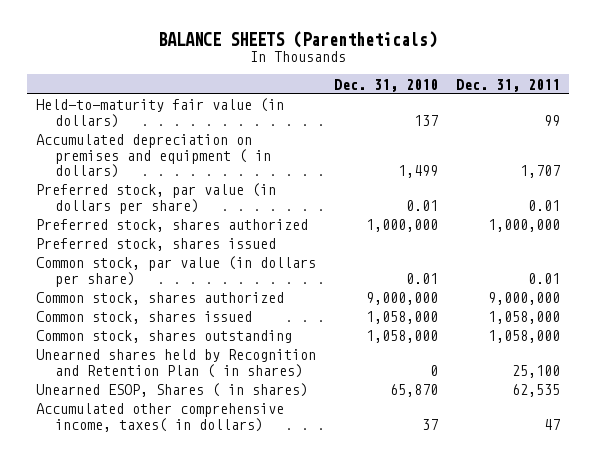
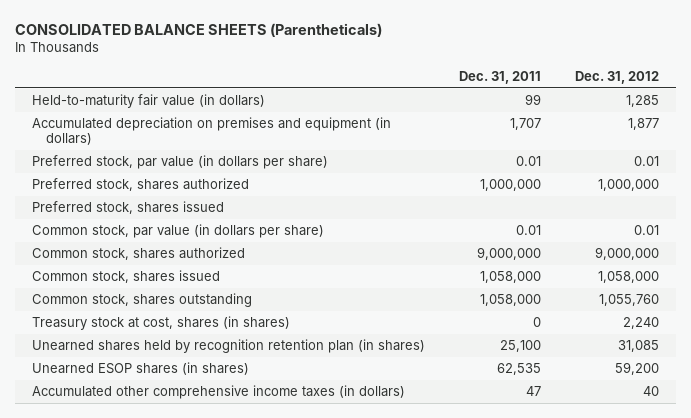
- BALANCE SHEETS (Parentheticals)
+ CONSOLIDATED BALANCE SHEETS (Parentheticals)
- | Dec. 31, 2010 | Dec. 31, 2011
+ | Dec. 31, 2011 | Dec. 31, 2012
- Accumulated depreciation on premises and equipment ( in dollars) | 1,499 | 1,707
+ Accumulated depreciation on premises and equipment (in dollars) | 1,707 | 1,877
- Unearned shares held by Recognition and Retention Plan ( in shares) | 0 | 25,100
- Unearned ESOP, Shares ( in shares) | 65,870 | 62,535
- Accumulated other comprehensive income, taxes( in dollars) | 37 | 47
+ Treasury stock at cost, shares (in shares) | 0 | 2,240
+ Unearned shares held by recognition retention plan (in shares) | 25,100 | 31,085
+ Unearned ESOP shares (in shares) | 62,535 | 59,200
+ Accumulated other comprehensive income taxes (in dollars) | 47 | 40

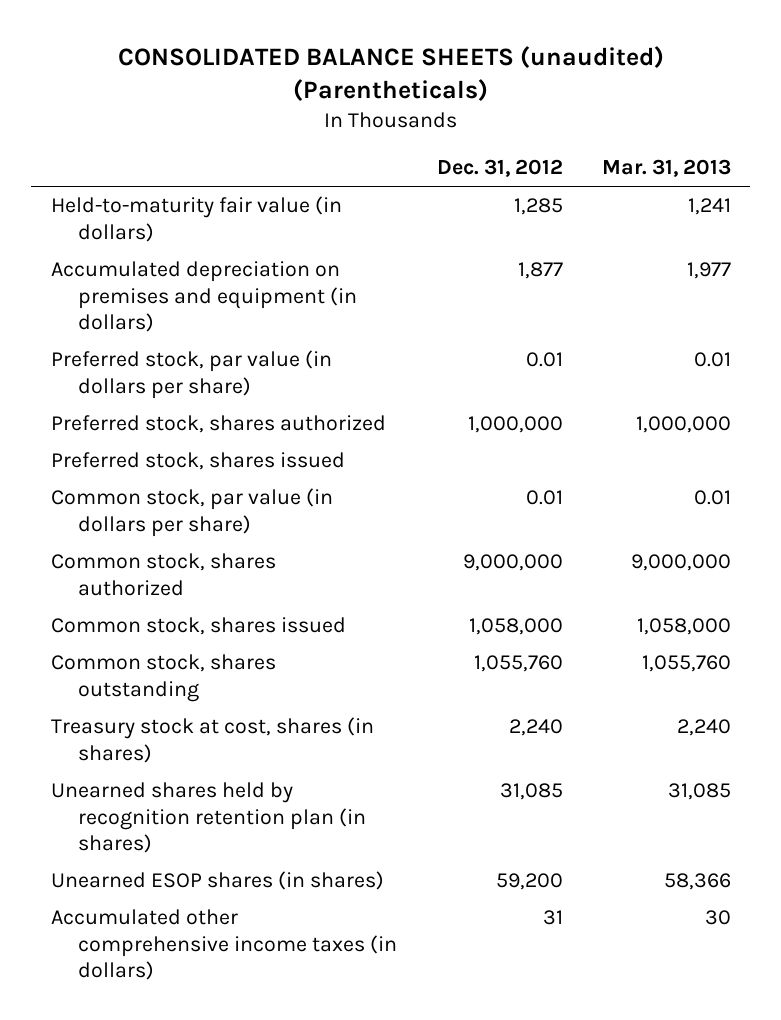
- CONSOLIDATED BALANCE SHEETS (Parentheticals)
+ CONSOLIDATED BALANCE SHEETS (unaudited) (Parentheticals)
- | Dec. 31, 2011 | Dec. 31, 2012
+ | Dec. 31, 2012 | Mar. 31, 2013
- Accumulated other comprehensive income taxes (in dollars) | 47 | 40
+ Accumulated other comprehensive income taxes (in dollars) | 31 | 30

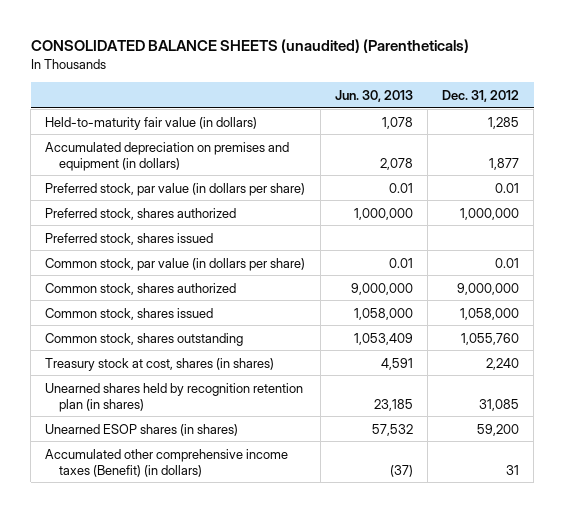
- | Dec. 31, 2012 | Mar. 31, 2013
+ | Jun. 30, 2013 | Dec. 31, 2012
- Accumulated other comprehensive income taxes (in dollars) | 31 | 30
+ Accumulated other comprehensive income taxes (Benefit) (in dollars) | (37) | 31

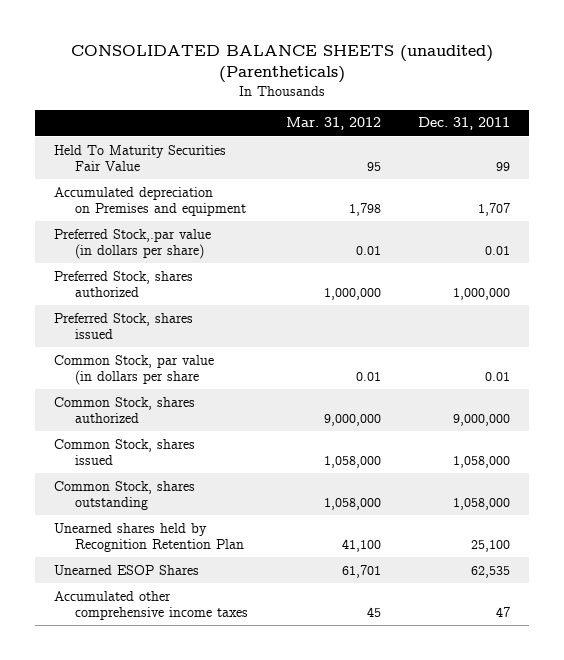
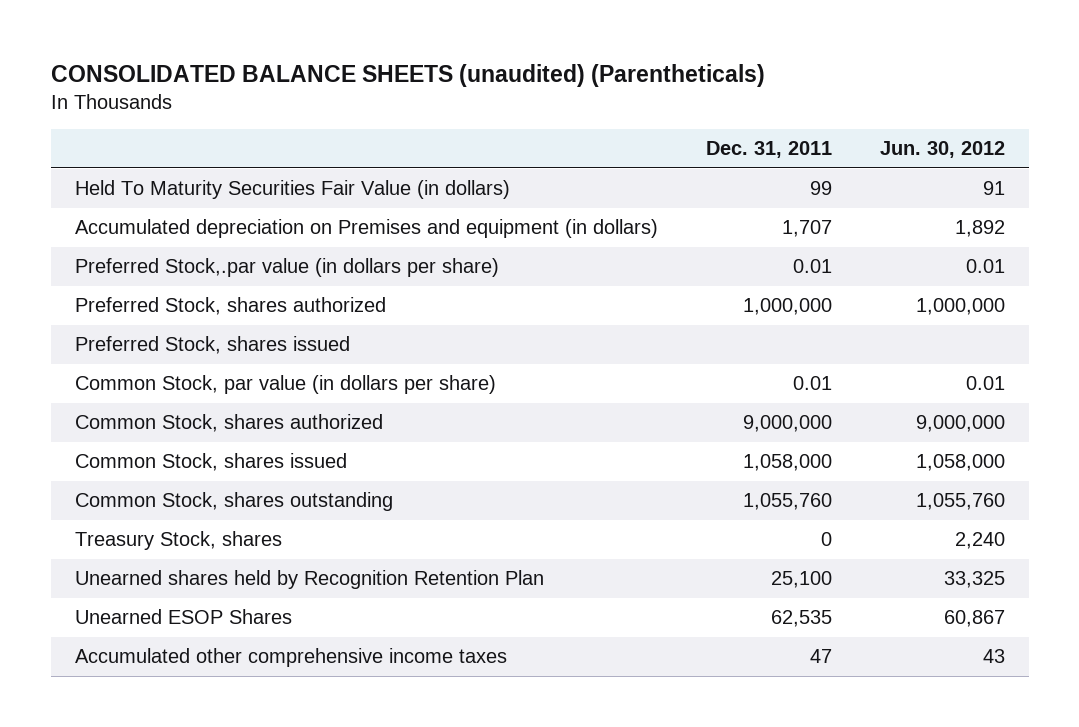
- | Mar. 31, 2012 | Dec. 31, 2011
+ | Dec. 31, 2011 | Jun. 30, 2012
- Held To Maturity Securities Fair Value | 95 | 99
- Accumulated depreciation on Premises and equipment | 1,798 | 1,707
+ Held To Maturity Securities Fair Value (in dollars) | 99 | 91
+ Accumulated depreciation on Premises and equipment (in dollars) | 1,707 | 1,892
- Common Stock, par value (in dollars per share | 0.01 | 0.01
+ Common Stock, par value (in dollars per share) | 0.01 | 0.01
- Common Stock, shares outstanding | 1,058,000 | 1,058,000
+ Common Stock, shares outstanding | 1,055,760 | 1,055,760
+ Treasury Stock, shares | 0 | 2,240

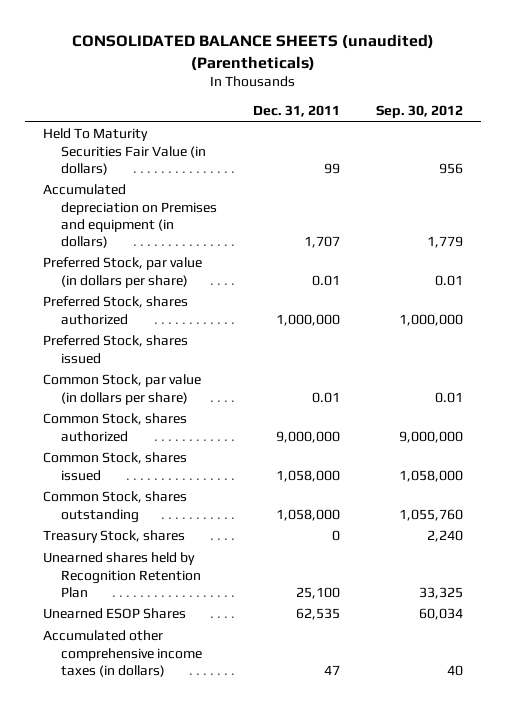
- | Dec. 31, 2011 | Jun. 30, 2012
+ | Dec. 31, 2011 | Sep. 30, 2012
- Preferred Stock,.par value (in dollars per share) | 0.01 | 0.01
+ Preferred Stock, par value (in dollars per share) | 0.01 | 0.01
- Common Stock, shares outstanding | 1,055,760 | 1,055,760
+ Common Stock, shares outstanding | 1,058,000 | 1,055,760
- Accumulated other comprehensive income taxes | 47 | 43
+ Accumulated other comprehensive income taxes (in dollars) | 47 | 40

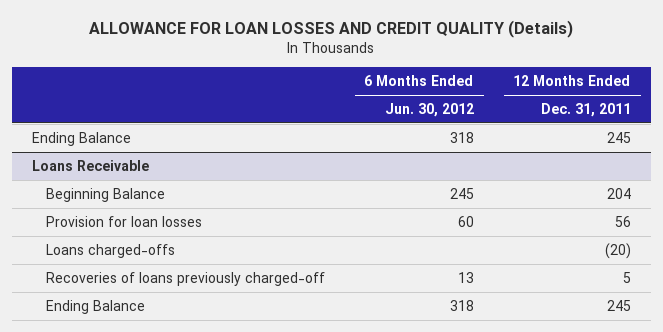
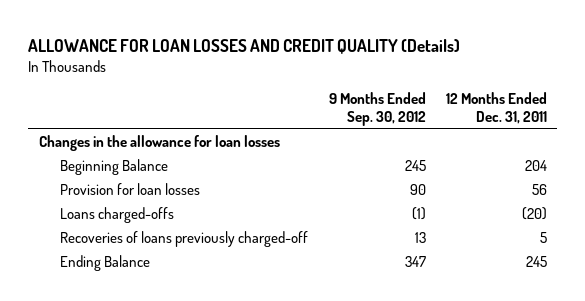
- | 6 Months Ended Jun. 30, 2012 | 12 Months Ended Dec. 31, 2011
+ | 9 Months Ended Sep. 30, 2012 | 12 Months Ended Dec. 31, 2011
- Ending Balance | 318 | 245
- Loans Receivable
+ Changes in the allowance for loan losses

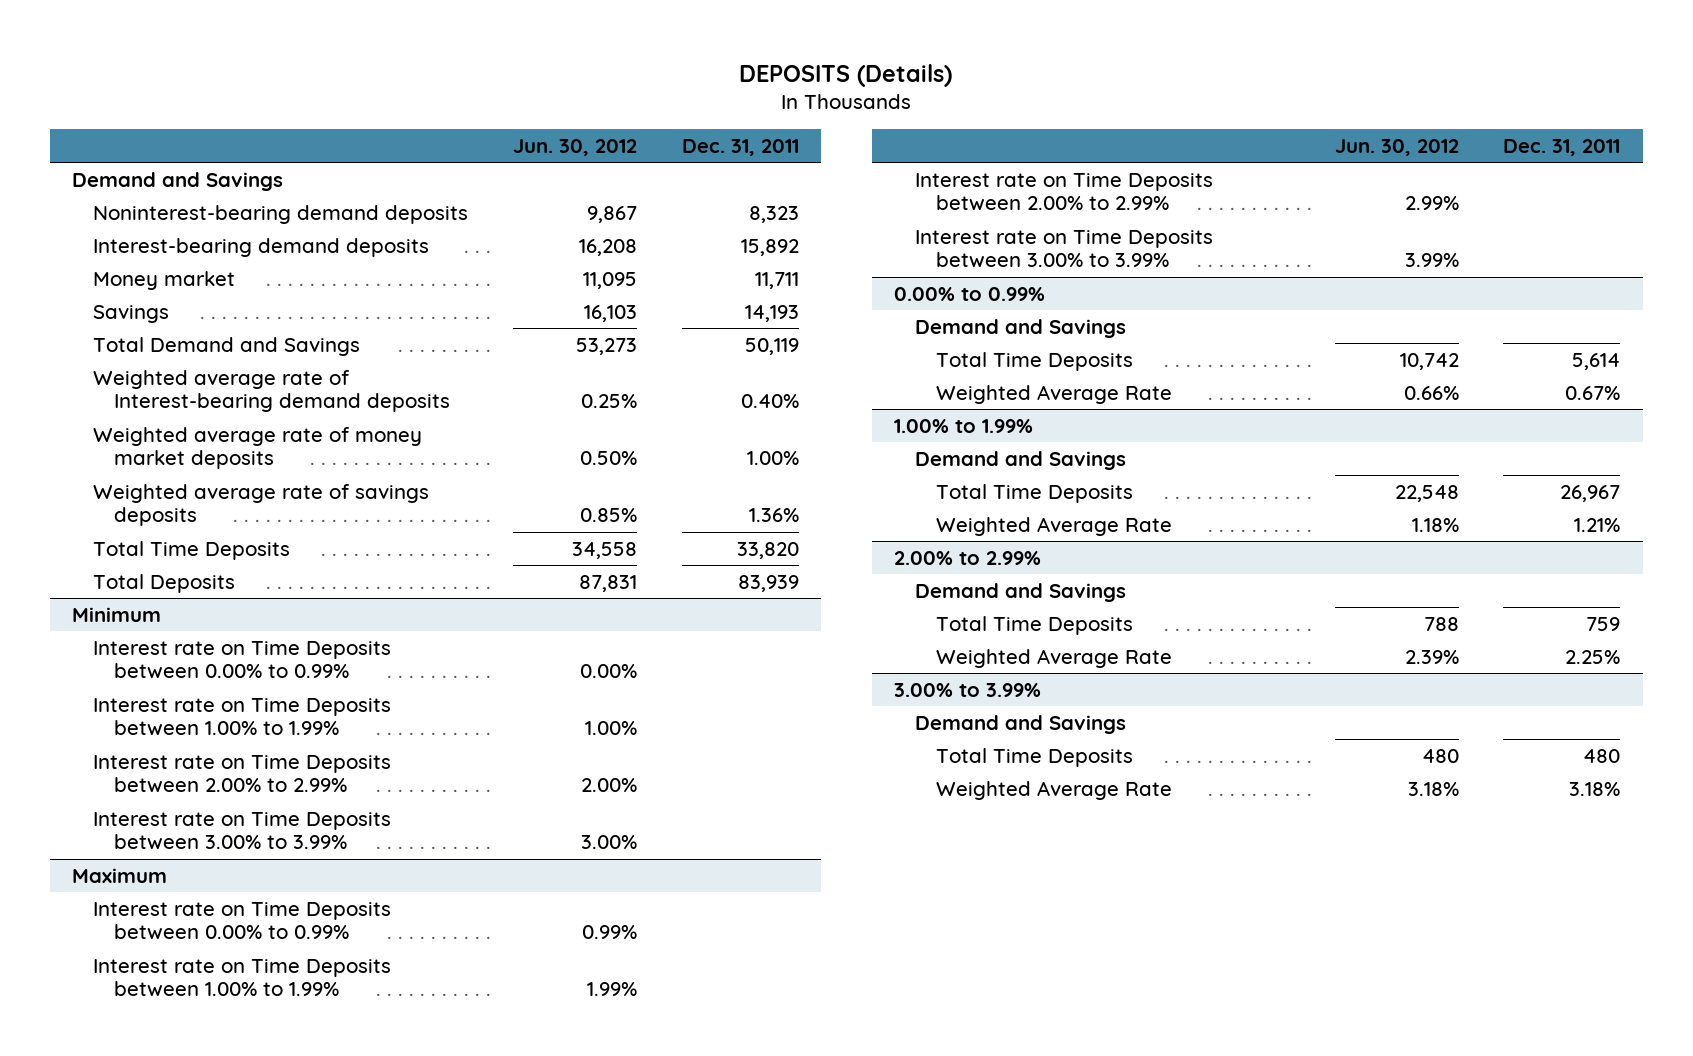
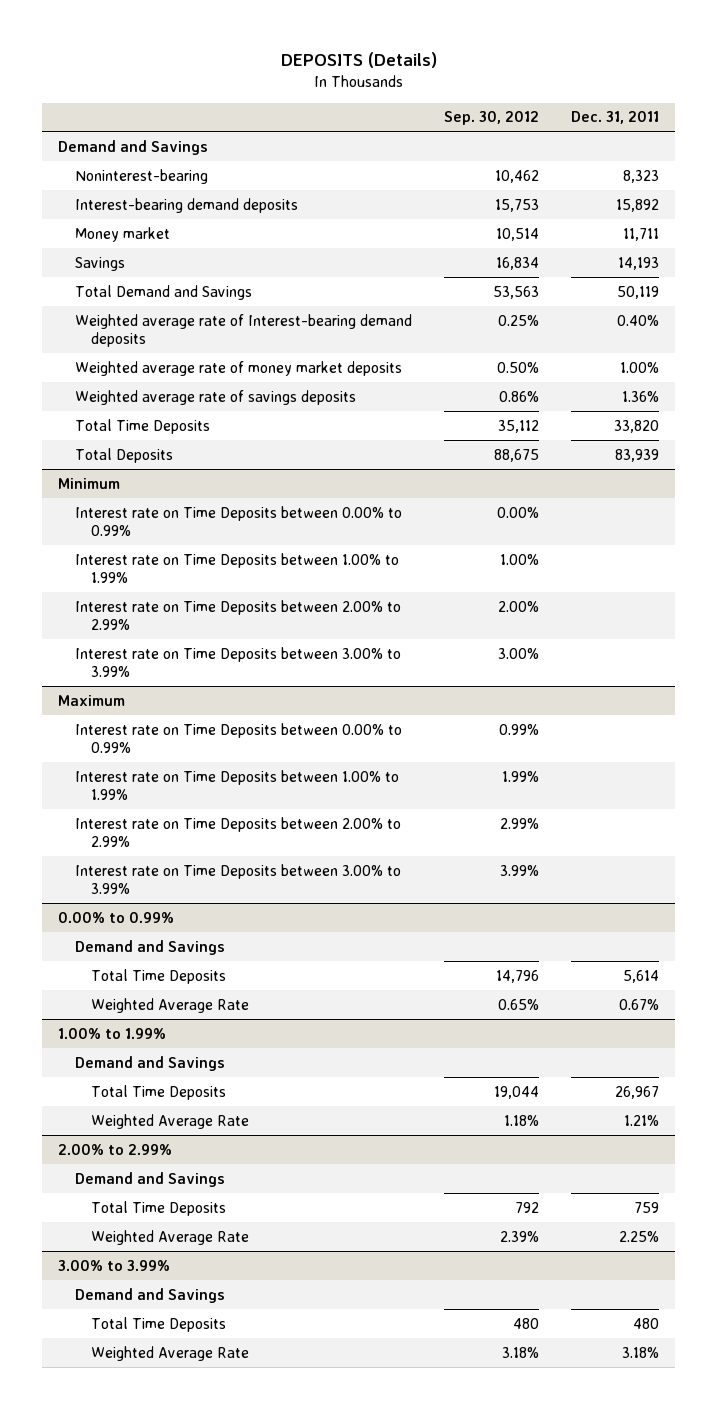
- | Jun. 30, 2012 | Dec. 31, 2011
+ | Sep. 30, 2012 | Dec. 31, 2011
- Noninterest-bearing demand deposits | 9,867 | 8,323
+ Noninterest-bearing | 10,462 | 8,323

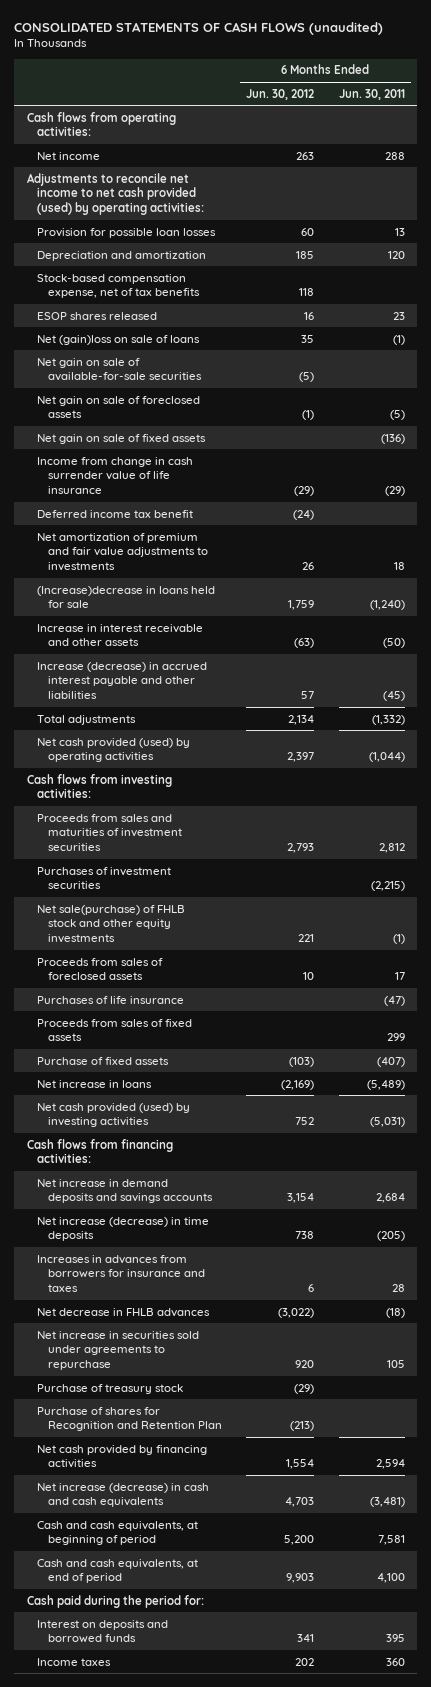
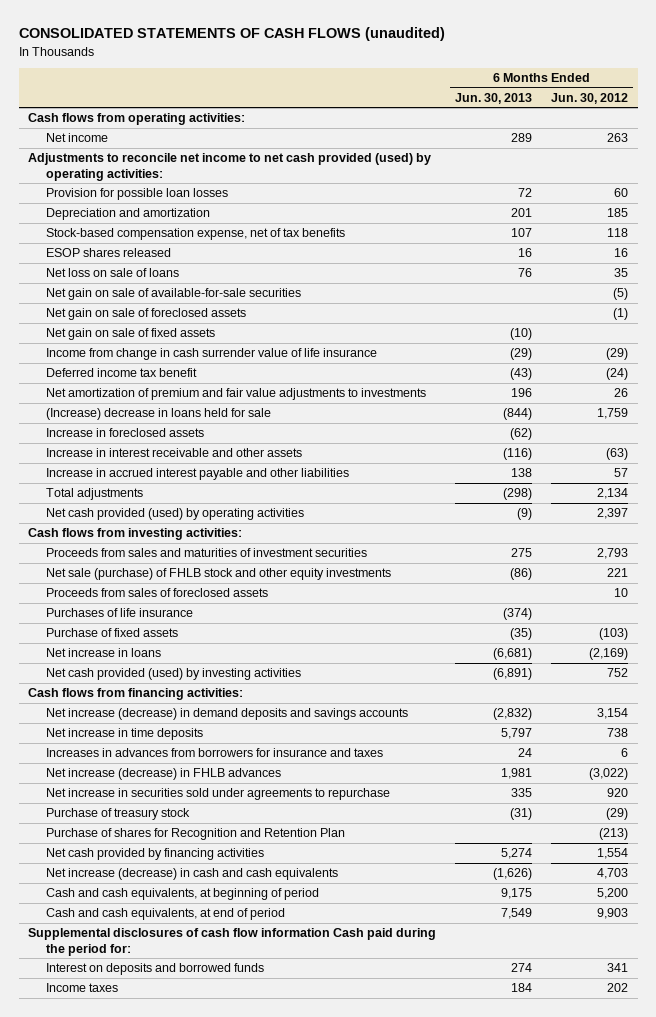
- | 6 Months Ended Jun. 30, 2012 | 6 Months Ended Jun. 30, 2011
+ | 6 Months Ended Jun. 30, 2013 | 6 Months Ended Jun. 30, 2012
- Net (gain)loss on sale of loans | 35 | (1)
+ Net loss on sale of loans | 76 | 35
- (Increase)decrease in loans held for sale | 1,759 | (1,240)
+ (Increase) decrease in loans held for sale | (844) | 1,759
+ Increase in foreclosed assets | (62) |
- Increase (decrease) in accrued interest payable and other liabilities | 57 | (45)
+ Increase in accrued interest payable and other liabilities | 138 | 57
- Purchases of investment securities | | (2,215)
- Net sale(purchase) of FHLB stock and other equity investments | 221 | (1)
+ Net sale (purchase) of FHLB stock and other equity investments | (86) | 221
- Proceeds from sales of fixed assets | | 299
- Net increase in demand deposits and savings accounts | 3,154 | 2,684
- Net increase (decrease) in time deposits | 738 | (205)
+ Net increase (decrease) in demand deposits and savings accounts | (2,832) | 3,154
+ Net increase in time deposits | 5,797 | 738
- Net decrease in FHLB advances | (3,022) | (18)
+ Net increase (decrease) in FHLB advances | 1,981 | (3,022)
- Cash paid during the period for:
+ Supplemental disclosures of cash flow information Cash paid during the period for:

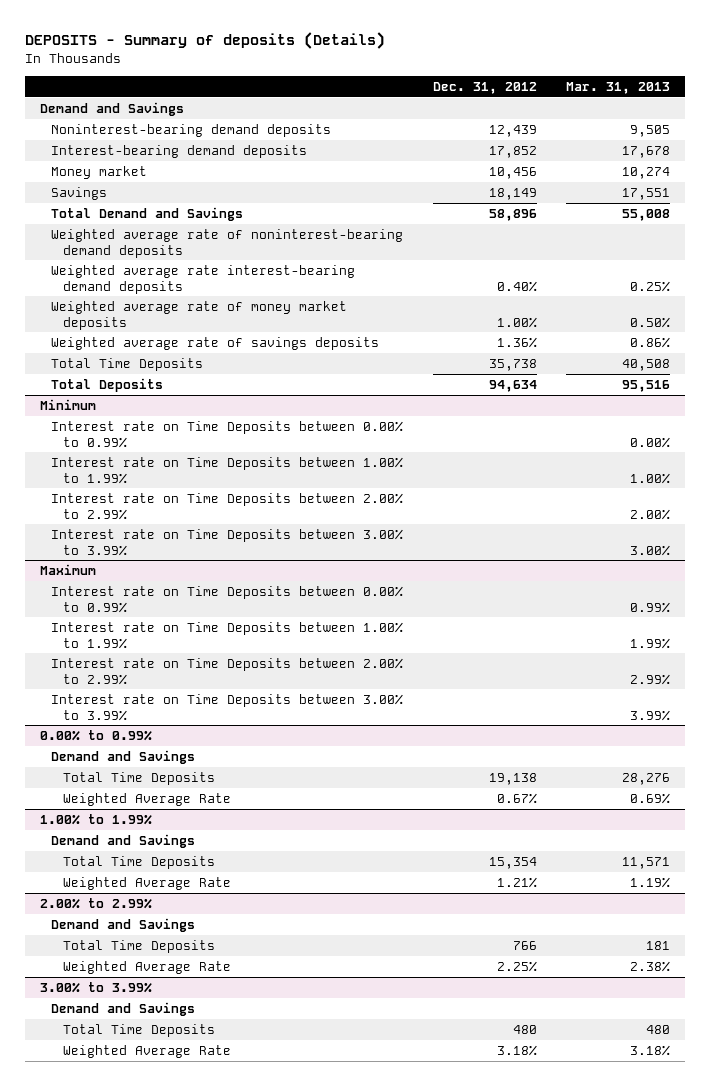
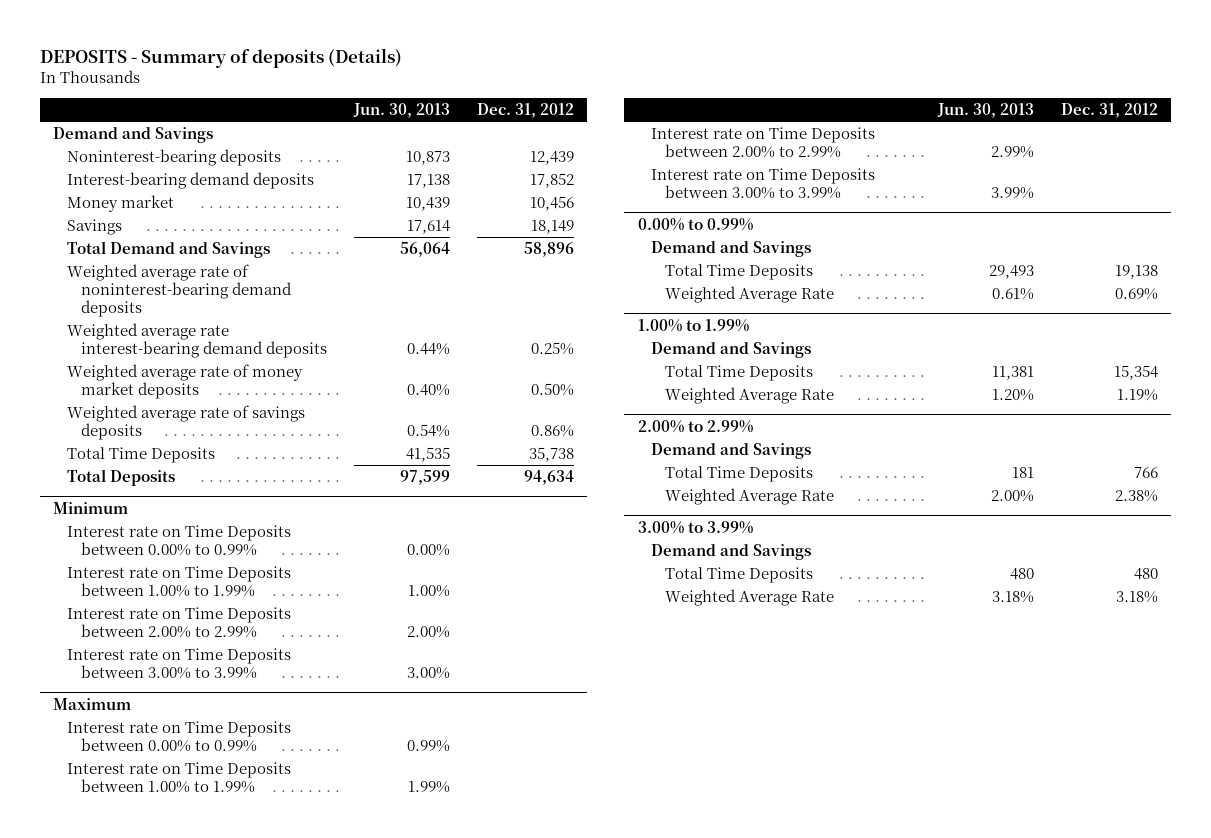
- | Dec. 31, 2012 | Mar. 31, 2013
+ | Jun. 30, 2013 | Dec. 31, 2012
- Noninterest-bearing demand deposits | 12,439 | 9,505
+ Noninterest-bearing deposits | 10,873 | 12,439
- Weighted average rate interest-bearing demand deposits | 0.40% | 0.25%
- Weighted average rate of money market deposits | 1.00% | 0.50%
- Weighted average rate of savings deposits | 1.36% | 0.86%
+ Weighted average rate interest-bearing demand deposits | 0.44% | 0.25%
+ Weighted average rate of money market deposits | 0.40% | 0.50%
+ Weighted average rate of savings deposits | 0.54% | 0.86%
@ 0.00% to 0.99%
- Weighted Average Rate | 0.67% | 0.69%
+ Weighted Average Rate | 0.61% | 0.69%
@ 1.00% to 1.99%
- Weighted Average Rate | 1.21% | 1.19%
+ Weighted Average Rate | 1.20% | 1.19%
@ 2.00% to 2.99%
- Weighted Average Rate | 2.25% | 2.38%
+ Weighted Average Rate | 2.00% | 2.38%

